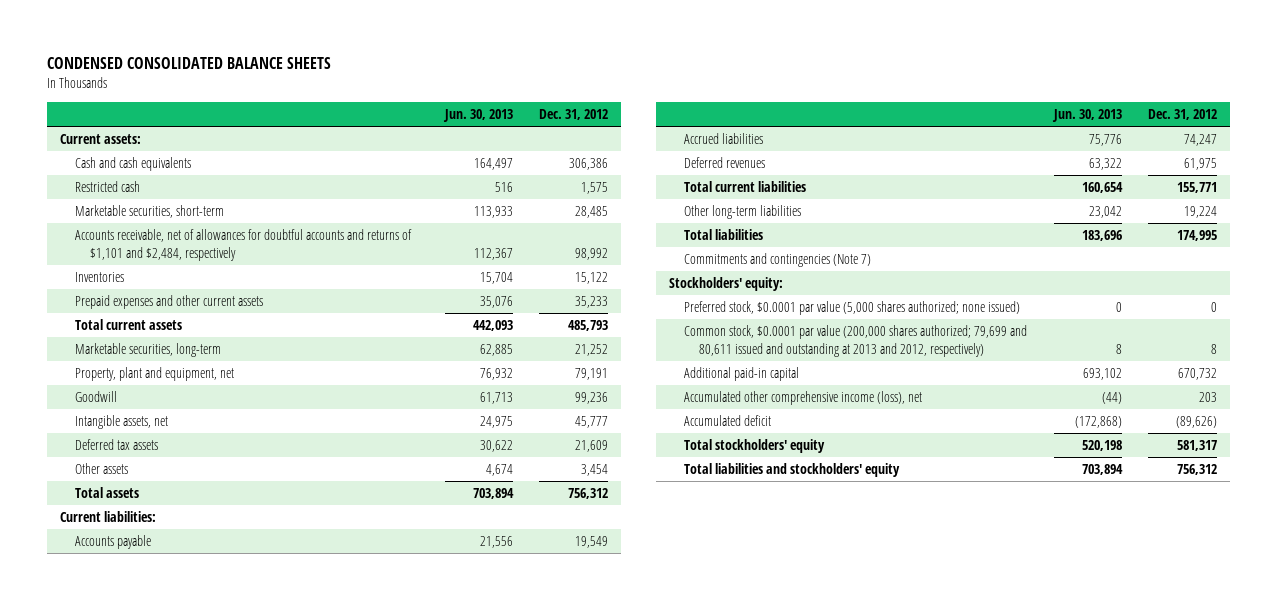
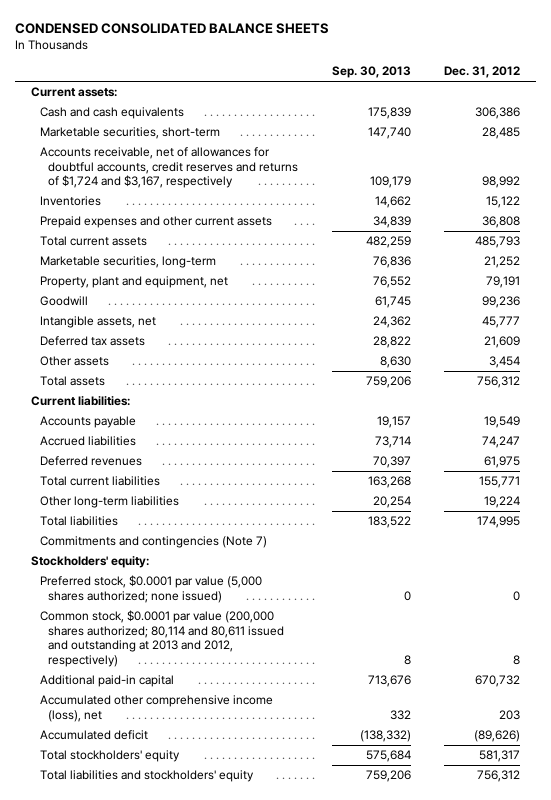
- | Jun. 30, 2013 | Dec. 31, 2012
+ | Sep. 30, 2013 | Dec. 31, 2012
- Restricted cash | 516 | 1,575
- Accounts receivable, net of allowances for doubtful accounts and returns of $1,101 and $2,484, respectively | 112,367 | 98,992
+ Accounts receivable, net of allowances for doubtful accounts, credit reserves and returns of $1,724 and $3,167, respectively | 109,179 | 98,992
- Prepaid expenses and other current assets | 35,076 | 35,233
+ Prepaid expenses and other current assets | 34,839 | 36,808
- Common stock, $0.0001 par value (200,000 shares authorized; 79,699 and 80,611 issued and outstanding at 2013 and 2012, respectively) | 8 | 8
+ Common stock, $0.0001 par value (200,000 shares authorized; 80,114 and 80,611 issued and outstanding at 2013 and 2012, respectively) | 8 | 8

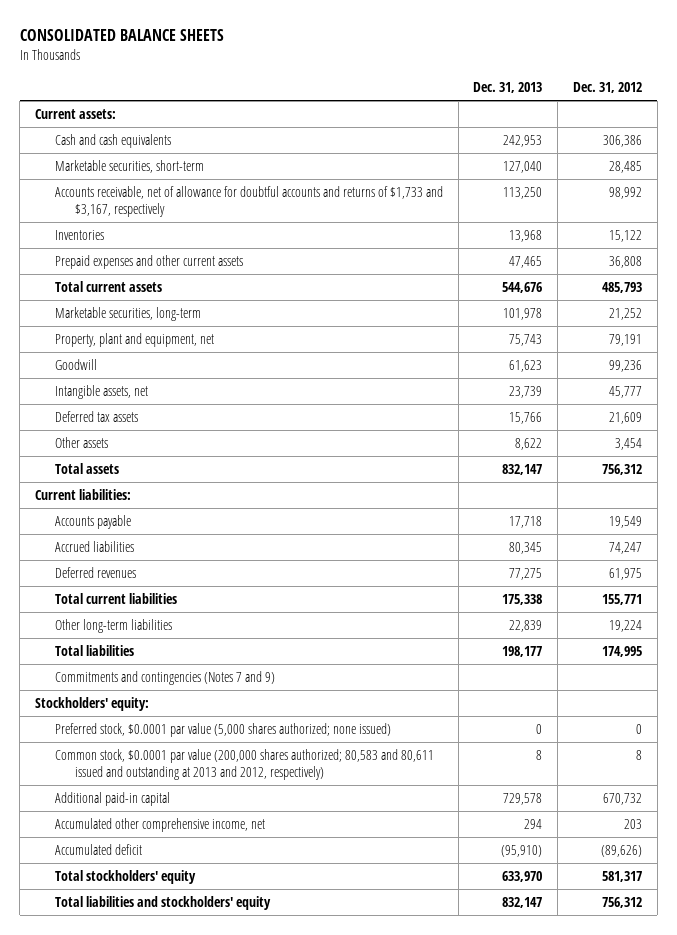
- CONDENSED CONSOLIDATED BALANCE SHEETS
+ CONSOLIDATED BALANCE SHEETS
- | Sep. 30, 2013 | Dec. 31, 2012
+ | Dec. 31, 2013 | Dec. 31, 2012
- Accounts receivable, net of allowances for doubtful accounts, credit reserves and returns of $1,724 and $3,167, respectively | 109,179 | 98,992
+ Accounts receivable, net of allowance for doubtful accounts and returns of $1,733 and $3,167, respectively | 113,250 | 98,992
- Commitments and contingencies (Note 7)
+ Commitments and contingencies (Notes 7 and 9)
- Common stock, $0.0001 par value (200,000 shares authorized; 80,114 and 80,611 issued and outstanding at 2013 and 2012, respectively) | 8 | 8
+ Common stock, $0.0001 par value (200,000 shares authorized; 80,583 and 80,611 issued and outstanding at 2013 and 2012, respectively) | 8 | 8
- Accumulated other comprehensive income (loss), net | 332 | 203
+ Accumulated other comprehensive income, net | 294 | 203

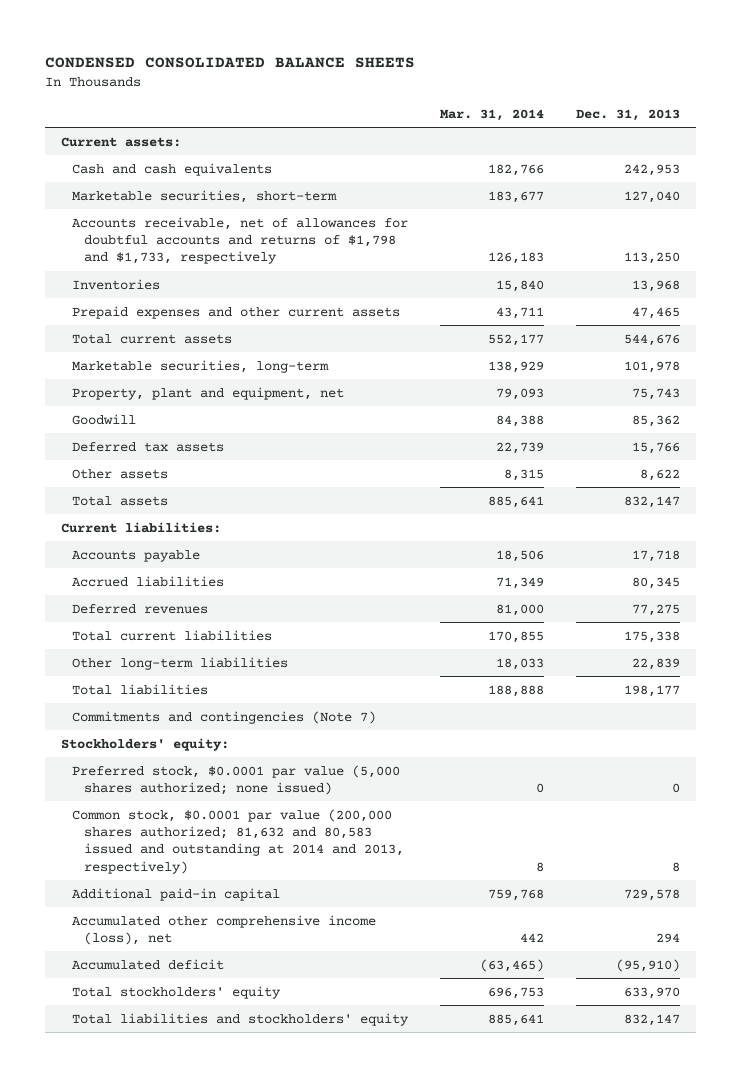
- CONSOLIDATED BALANCE SHEETS
+ CONDENSED CONSOLIDATED BALANCE SHEETS
- | Dec. 31, 2013 | Dec. 31, 2012
+ | Mar. 31, 2014 | Dec. 31, 2013
- Accounts receivable, net of allowance for doubtful accounts and returns of $1,733 and $3,167, respectively | 113,250 | 98,992
+ Accounts receivable, net of allowances for doubtful accounts and returns of $1,798 and $1,733, respectively | 126,183 | 113,250
- Goodwill | 61,623 | 99,236
- Intangible assets, net | 23,739 | 45,777
+ Goodwill | 84,388 | 85,362
- Commitments and contingencies (Notes 7 and 9)
+ Commitments and contingencies (Note 7)
- Common stock, $0.0001 par value (200,000 shares authorized; 80,583 and 80,611 issued and outstanding at 2013 and 2012, respectively) | 8 | 8
+ Common stock, $0.0001 par value (200,000 shares authorized; 81,632 and 80,583 issued and outstanding at 2014 and 2013, respectively) | 8 | 8
- Accumulated other comprehensive income, net | 294 | 203
+ Accumulated other comprehensive income (loss), net | 442 | 294

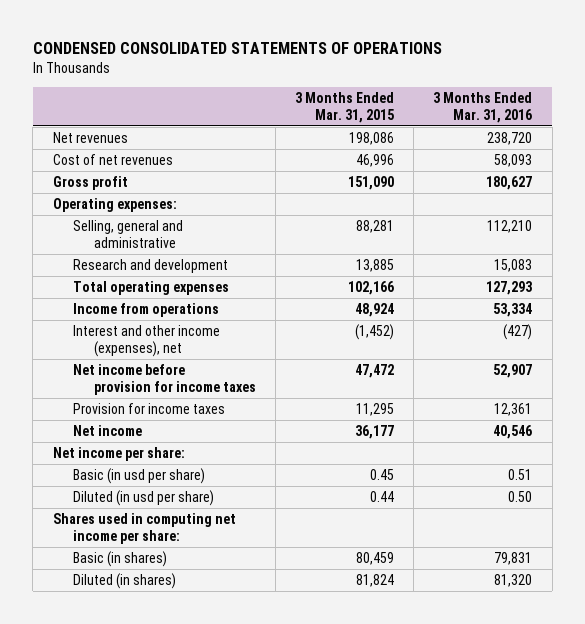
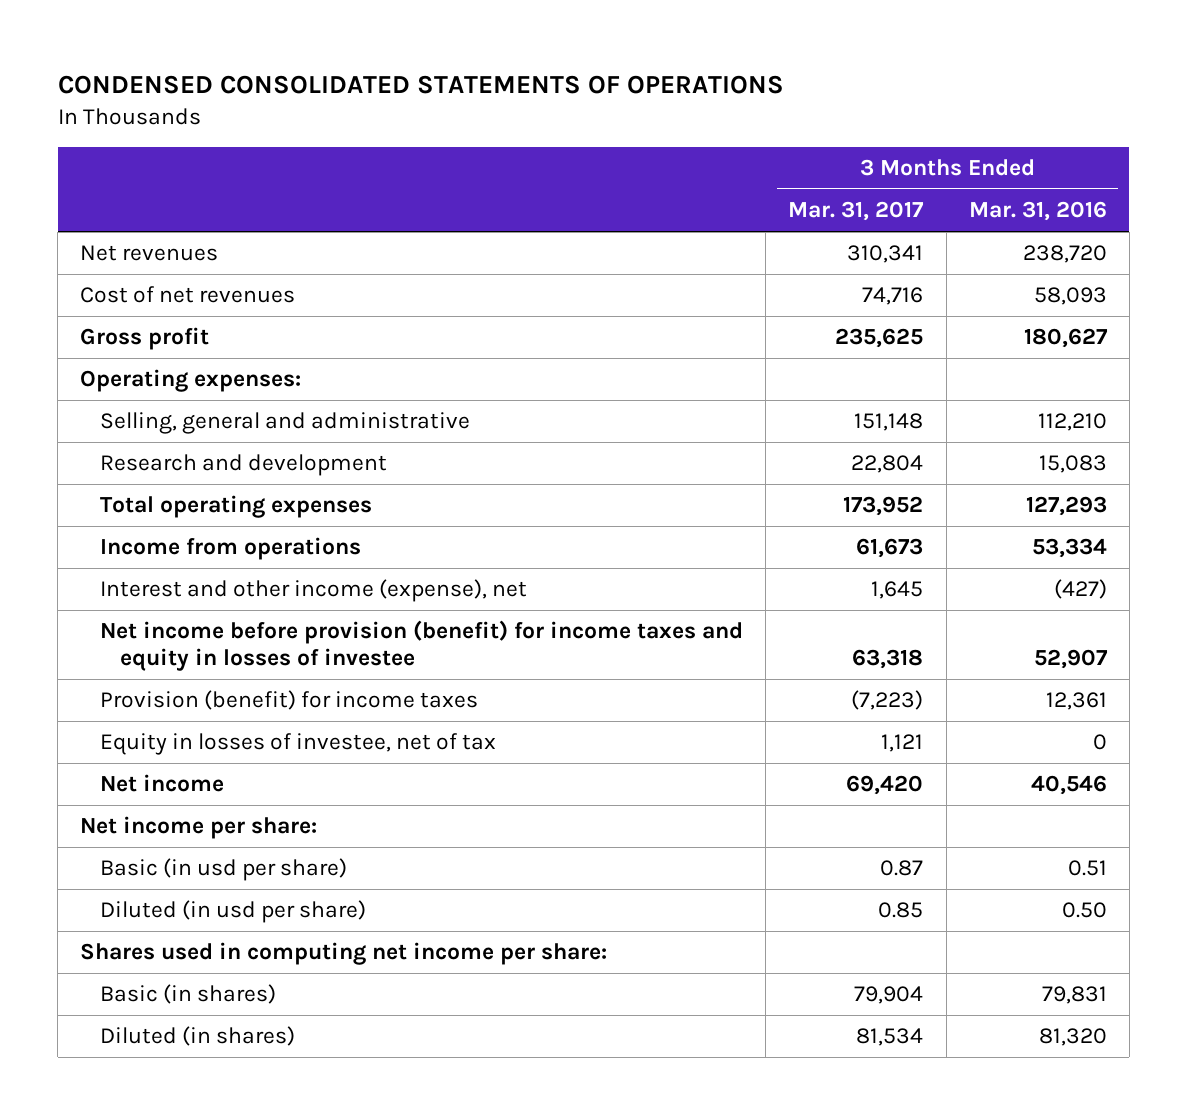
- | 3 Months Ended Mar. 31, 2015 | 3 Months Ended Mar. 31, 2016
+ | 3 Months Ended Mar. 31, 2017 | 3 Months Ended Mar. 31, 2016
- Interest and other income (expenses), net | (1,452) | (427)
- Net income before provision for income taxes | 47,472 | 52,907
- Provision for income taxes | 11,295 | 12,361
+ Interest and other income (expense), net | 1,645 | (427)
+ Net income before provision (benefit) for income taxes and equity in losses of investee | 63,318 | 52,907
+ Provision (benefit) for income taxes | (7,223) | 12,361
+ Equity in losses of investee, net of tax | 1,121 | 0

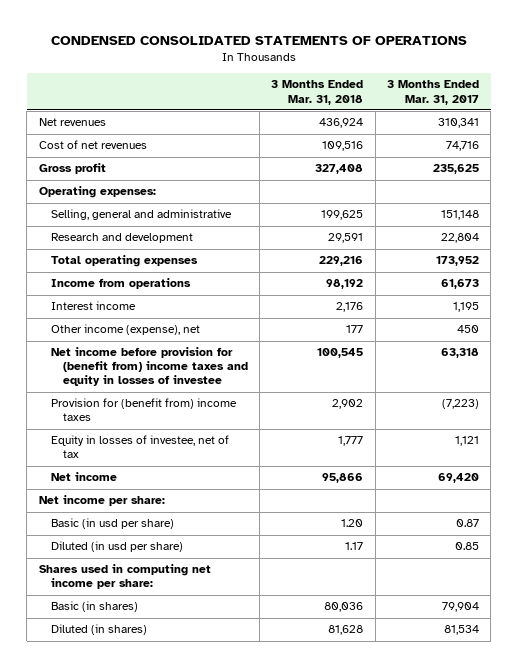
- | 3 Months Ended Mar. 31, 2017 | 3 Months Ended Mar. 31, 2016
+ | 3 Months Ended Mar. 31, 2018 | 3 Months Ended Mar. 31, 2017
- Interest and other income (expense), net | 1,645 | (427)
- Net income before provision (benefit) for income taxes and equity in losses of investee | 63,318 | 52,907
- Provision (benefit) for income taxes | (7,223) | 12,361
+ Interest income | 2,176 | 1,195
+ Other income (expense), net | 177 | 450
+ Net income before provision for (benefit from) income taxes and equity in losses of investee | 100,545 | 63,318
+ Provision for (benefit from) income taxes | 2,902 | (7,223)

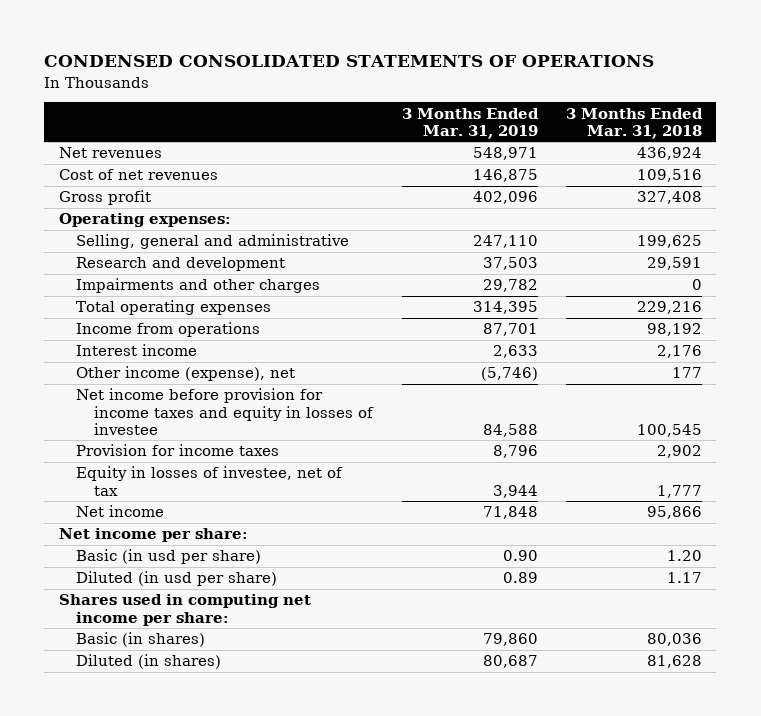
- | 3 Months Ended Mar. 31, 2018 | 3 Months Ended Mar. 31, 2017
+ | 3 Months Ended Mar. 31, 2019 | 3 Months Ended Mar. 31, 2018
+ Impairments and other charges | 29,782 | 0
- Net income before provision for (benefit from) income taxes and equity in losses of investee | 100,545 | 63,318
- Provision for (benefit from) income taxes | 2,902 | (7,223)
+ Net income before provision for income taxes and equity in losses of investee | 84,588 | 100,545
+ Provision for income taxes | 8,796 | 2,902

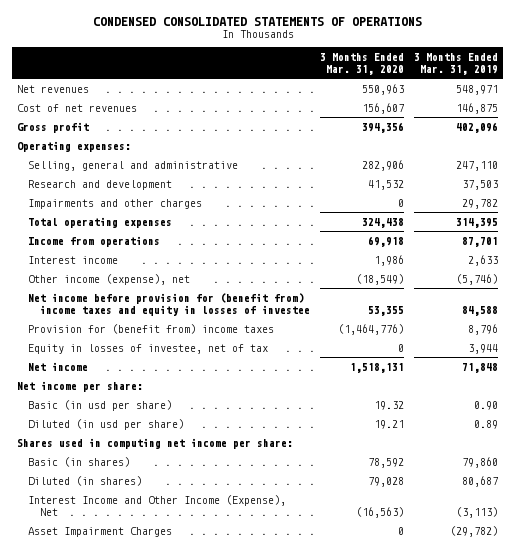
- | 3 Months Ended Mar. 31, 2019 | 3 Months Ended Mar. 31, 2018
+ | 3 Months Ended Mar. 31, 2020 | 3 Months Ended Mar. 31, 2019
- Net income before provision for income taxes and equity in losses of investee | 84,588 | 100,545
- Provision for income taxes | 8,796 | 2,902
+ Net income before provision for (benefit from) income taxes and equity in losses of investee | 53,355 | 84,588
+ Provision for (benefit from) income taxes | (1,464,776) | 8,796
+ Interest Income and Other Income (Expense), Net | (16,563) | (3,113)
+ Asset Impairment Charges | 0 | (29,782)

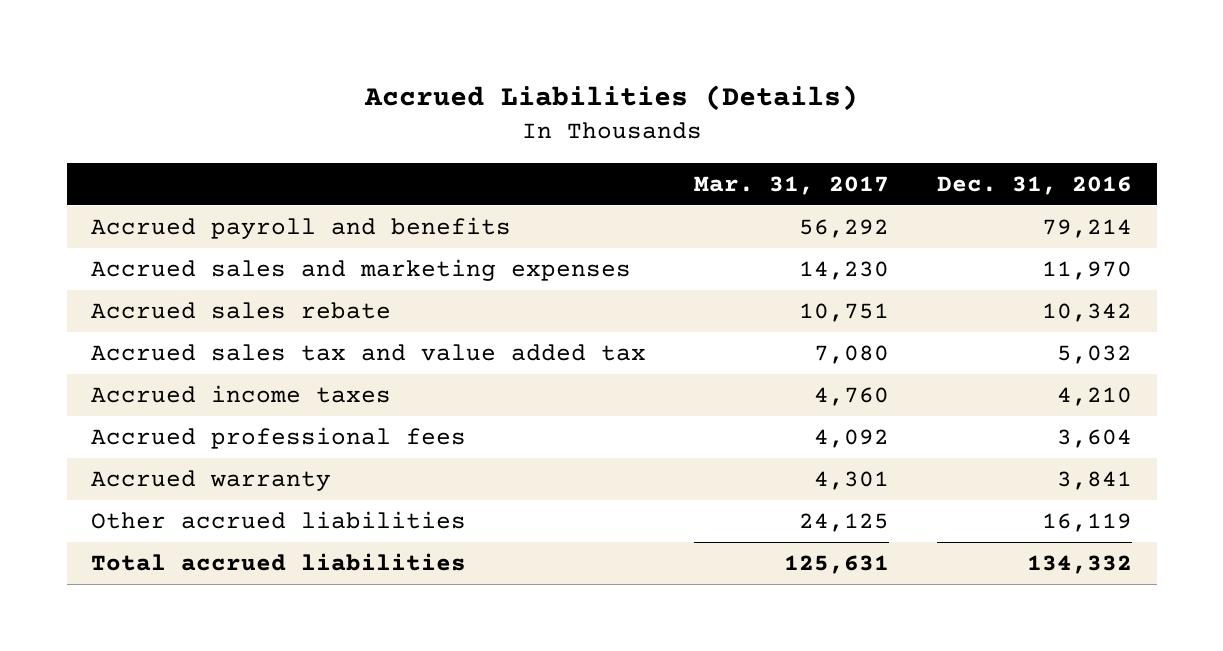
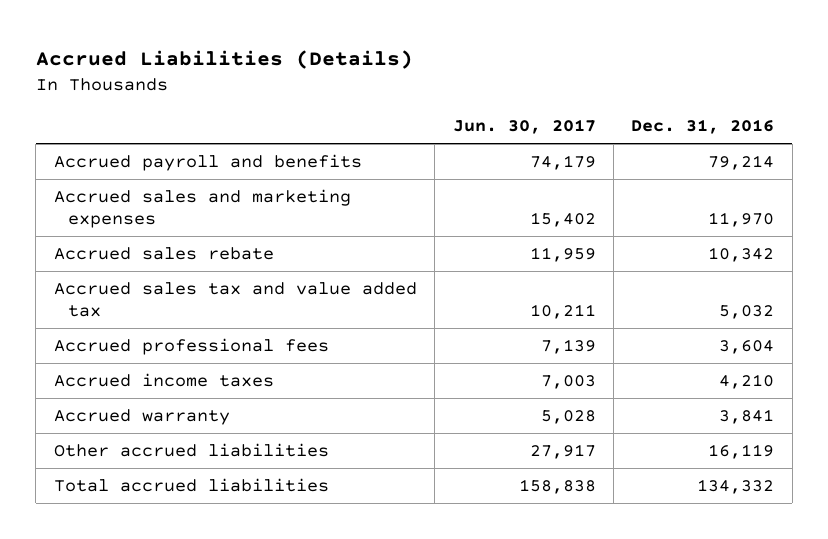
- | Mar. 31, 2017 | Dec. 31, 2016
+ | Jun. 30, 2017 | Dec. 31, 2016
moved down: Accrued income taxes | 7,003 | 4,210

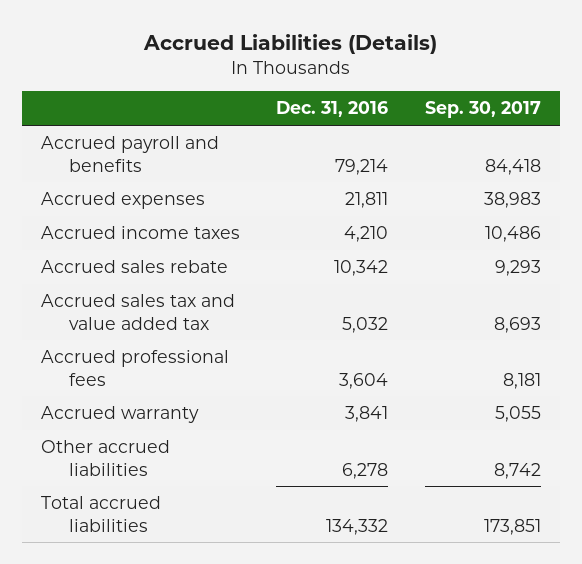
- | Jun. 30, 2017 | Dec. 31, 2016
+ | Dec. 31, 2016 | Sep. 30, 2017
- Accrued sales and marketing expenses | 15,402 | 11,970
+ Accrued expenses | 21,811 | 38,983
moved up: Accrued income taxes | 4,210 | 10,486
- Other accrued liabilities | 27,917 | 16,119
+ Other accrued liabilities | 6,278 | 8,742

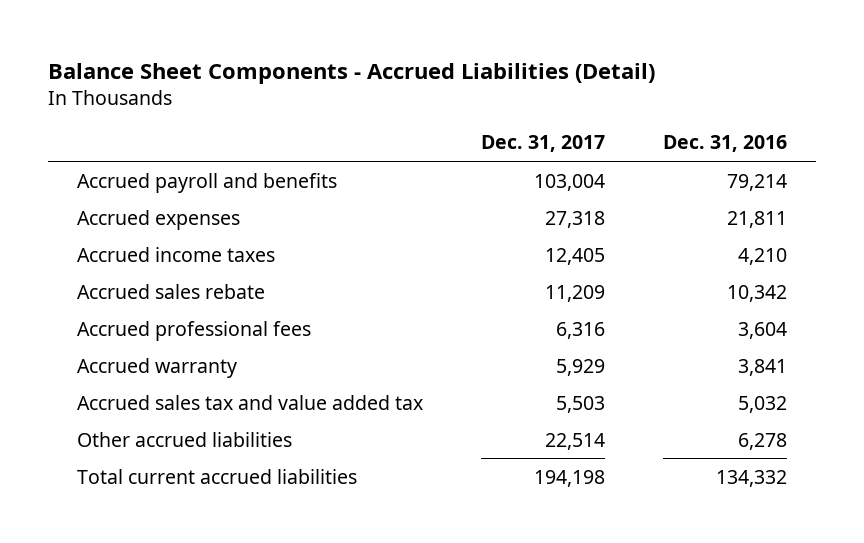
- Accrued Liabilities (Details)
+ Balance Sheet Components - Accrued Liabilities (Detail)
- | Dec. 31, 2016 | Sep. 30, 2017
+ | Dec. 31, 2017 | Dec. 31, 2016
moved down: Accrued sales tax and value added tax | 5,503 | 5,032
- Total accrued liabilities | 134,332 | 173,851
+ Total current accrued liabilities | 194,198 | 134,332

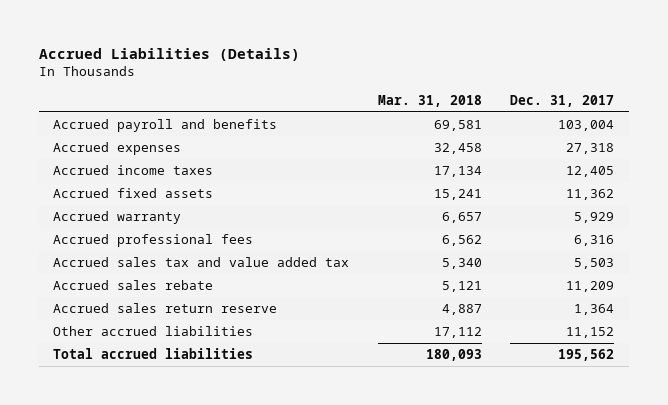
- Balance Sheet Components - Accrued Liabilities (Detail)
+ Accrued Liabilities (Details)
- | Dec. 31, 2017 | Dec. 31, 2016
+ | Mar. 31, 2018 | Dec. 31, 2017
+ Accrued fixed assets | 15,241 | 11,362
moved down: Accrued professional fees | 6,562 | 6,316
- Other accrued liabilities | 22,514 | 6,278
- Total current accrued liabilities | 194,198 | 134,332
moved down: Accrued sales rebate | 5,121 | 11,209
+ Accrued sales return reserve | 4,887 | 1,364
+ Other accrued liabilities | 17,112 | 11,152
+ Total accrued liabilities | 180,093 | 195,562

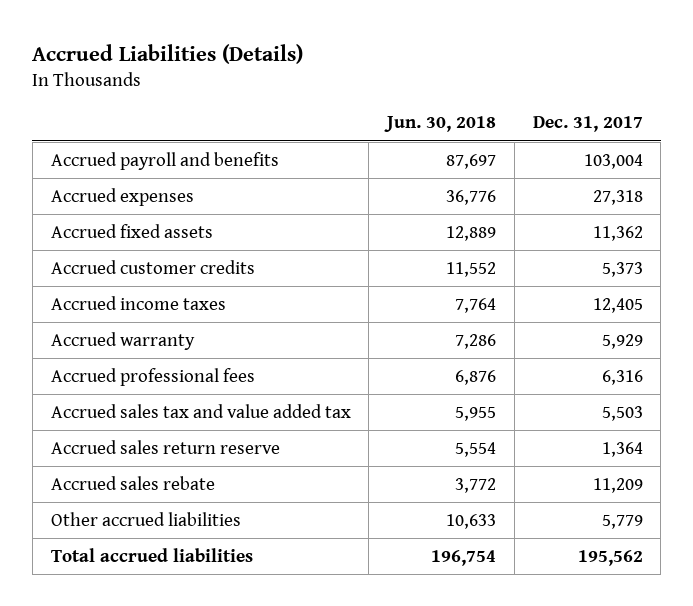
- | Mar. 31, 2018 | Dec. 31, 2017
+ | Jun. 30, 2018 | Dec. 31, 2017
+ Accrued customer credits | 11,552 | 5,373
moved down: Accrued income taxes | 7,764 | 12,405
- Other accrued liabilities | 17,112 | 11,152
moved down: Accrued sales rebate | 3,772 | 11,209
+ Other accrued liabilities | 10,633 | 5,779

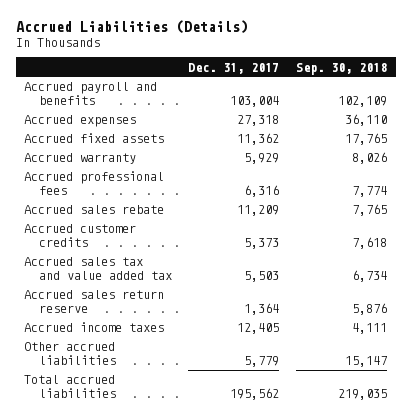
- | Jun. 30, 2018 | Dec. 31, 2017
+ | Dec. 31, 2017 | Sep. 30, 2018
moved up: Accrued sales rebate | 11,209 | 7,765
moved down: Accrued customer credits | 5,373 | 7,618
moved down: Accrued income taxes | 12,405 | 4,111

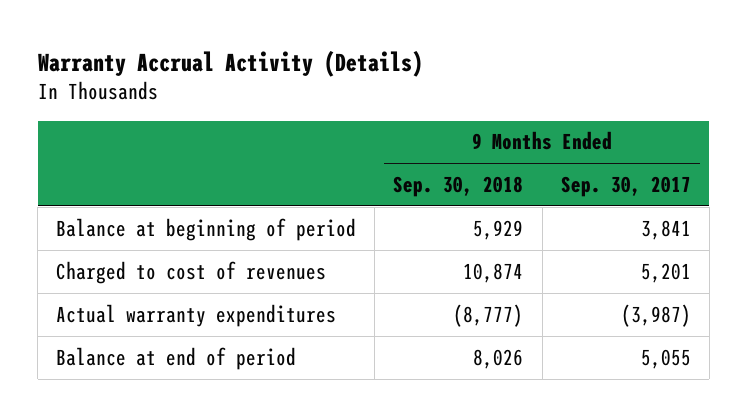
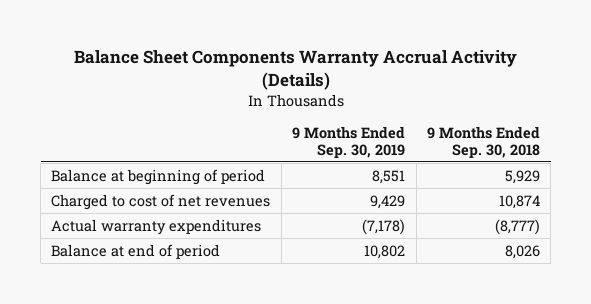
- Warranty Accrual Activity (Details)
+ Balance Sheet Components Warranty Accrual Activity (Details)
- | 9 Months Ended Sep. 30, 2018 | 9 Months Ended Sep. 30, 2017
+ | 9 Months Ended Sep. 30, 2019 | 9 Months Ended Sep. 30, 2018
- Charged to cost of revenues | 10,874 | 5,201
+ Charged to cost of net revenues | 9,429 | 10,874

